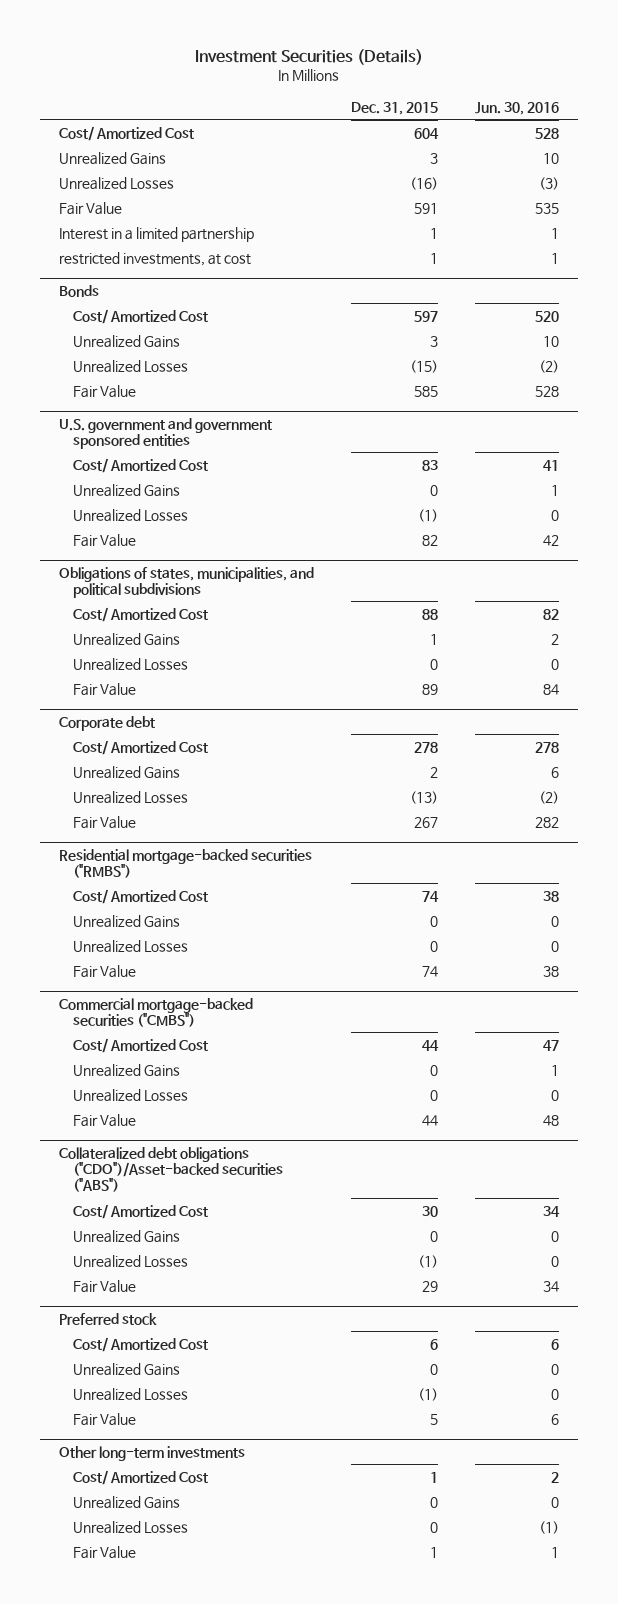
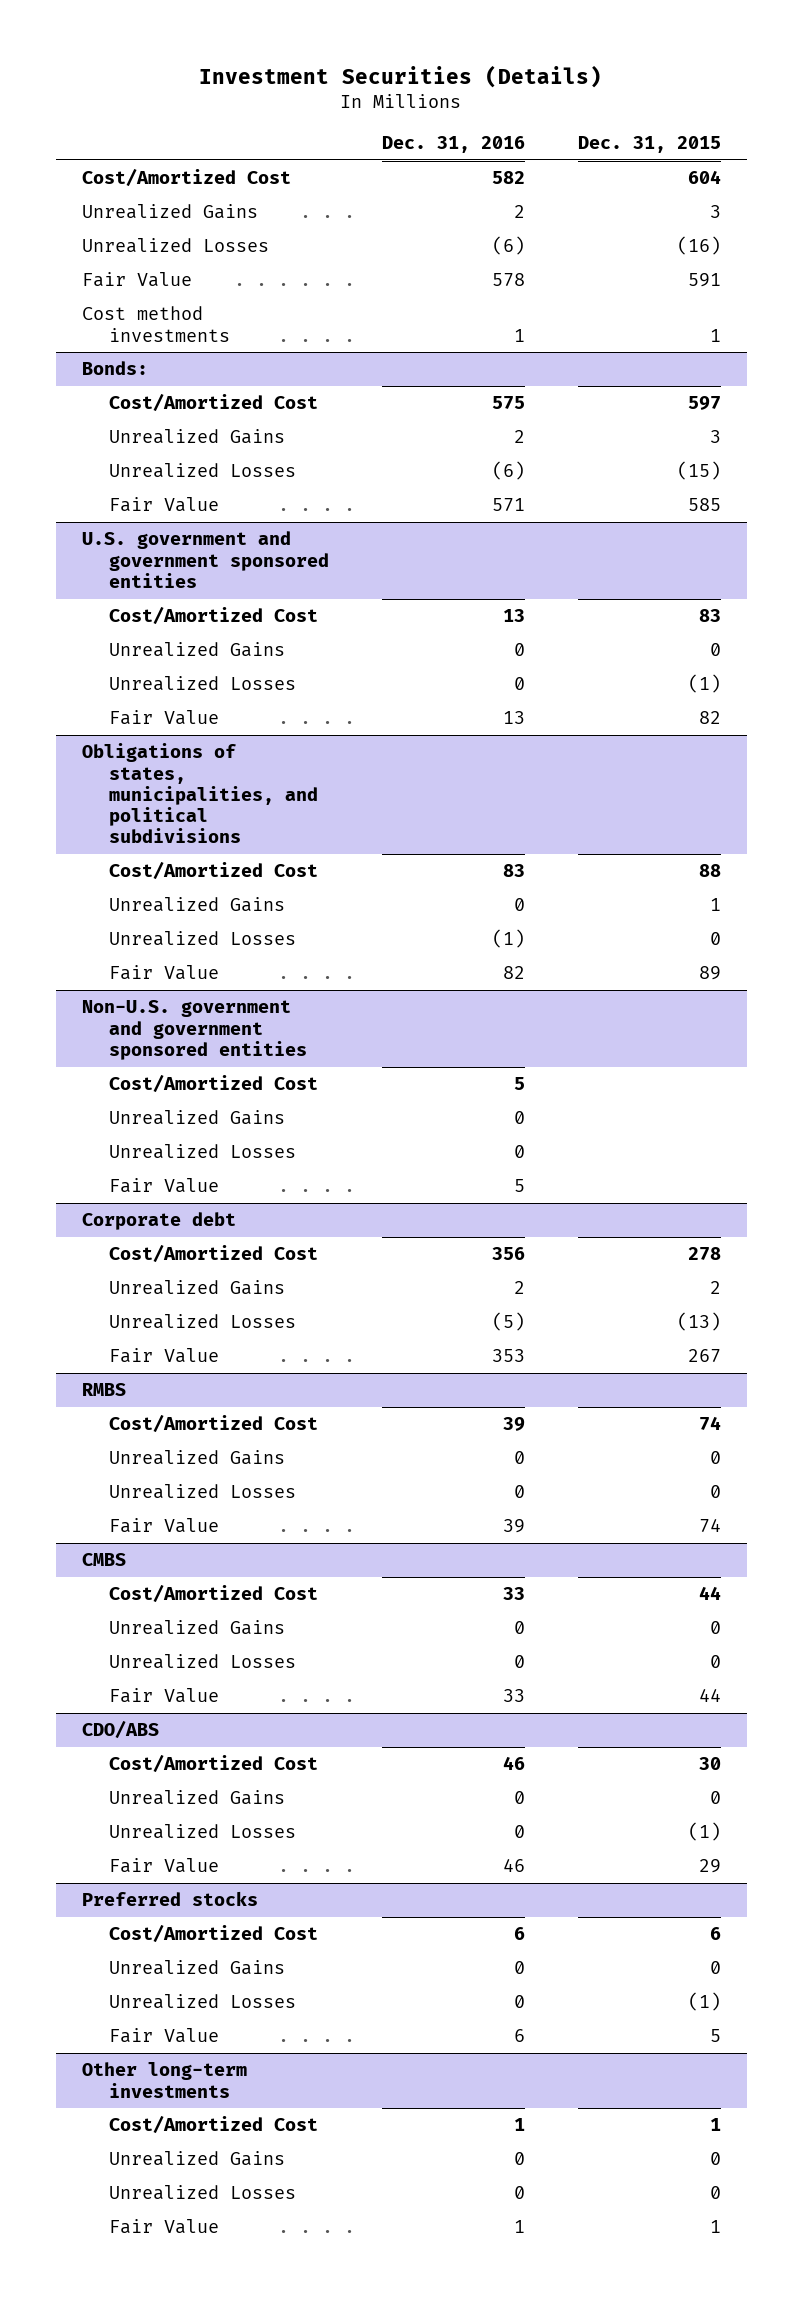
- | Dec. 31, 2015 | Jun. 30, 2016
+ | Dec. 31, 2016 | Dec. 31, 2015
- Cost/ Amortized Cost | 604 | 528
+ Cost/Amortized Cost | 582 | 604
- Interest in a limited partnership | 1 | 1
- restricted investments, at cost | 1 | 1
- Bonds
- Cost/ Amortized Cost | 597 | 520
+ Cost method investments | 1 | 1
+ Bonds:
+ Cost/Amortized Cost | 575 | 597
@ U.S. government and government sponsored entities
- Cost/ Amortized Cost | 83 | 41
+ Cost/Amortized Cost | 13 | 83
@ Obligations of states, municipalities, and political subdivisions
- Cost/ Amortized Cost | 88 | 82
+ Cost/Amortized Cost | 83 | 88
+ Non-U.S. government and government sponsored entities
+ Cost/Amortized Cost | 5 |
+ Unrealized Gains | 0 |
+ Unrealized Losses | 0 |
+ Fair Value | 5 |
@ Corporate debt
- Cost/ Amortized Cost | 278 | 278
+ Cost/Amortized Cost | 356 | 278
- Residential mortgage-backed securities ("RMBS")
- Cost/ Amortized Cost | 74 | 38
+ RMBS
+ Cost/Amortized Cost | 39 | 74
- Commercial mortgage-backed securities ("CMBS")
- Cost/ Amortized Cost | 44 | 47
+ CMBS
+ Cost/Amortized Cost | 33 | 44
- Collateralized debt obligations ("CDO")/Asset-backed securities ("ABS")
- Cost/ Amortized Cost | 30 | 34
+ CDO/ABS
+ Cost/Amortized Cost | 46 | 30
- Preferred stock
- Cost/ Amortized Cost | 6 | 6
+ Preferred stocks
+ Cost/Amortized Cost | 6 | 6
@ Other long-term investments
- Cost/ Amortized Cost | 1 | 2
+ Cost/Amortized Cost | 1 | 1

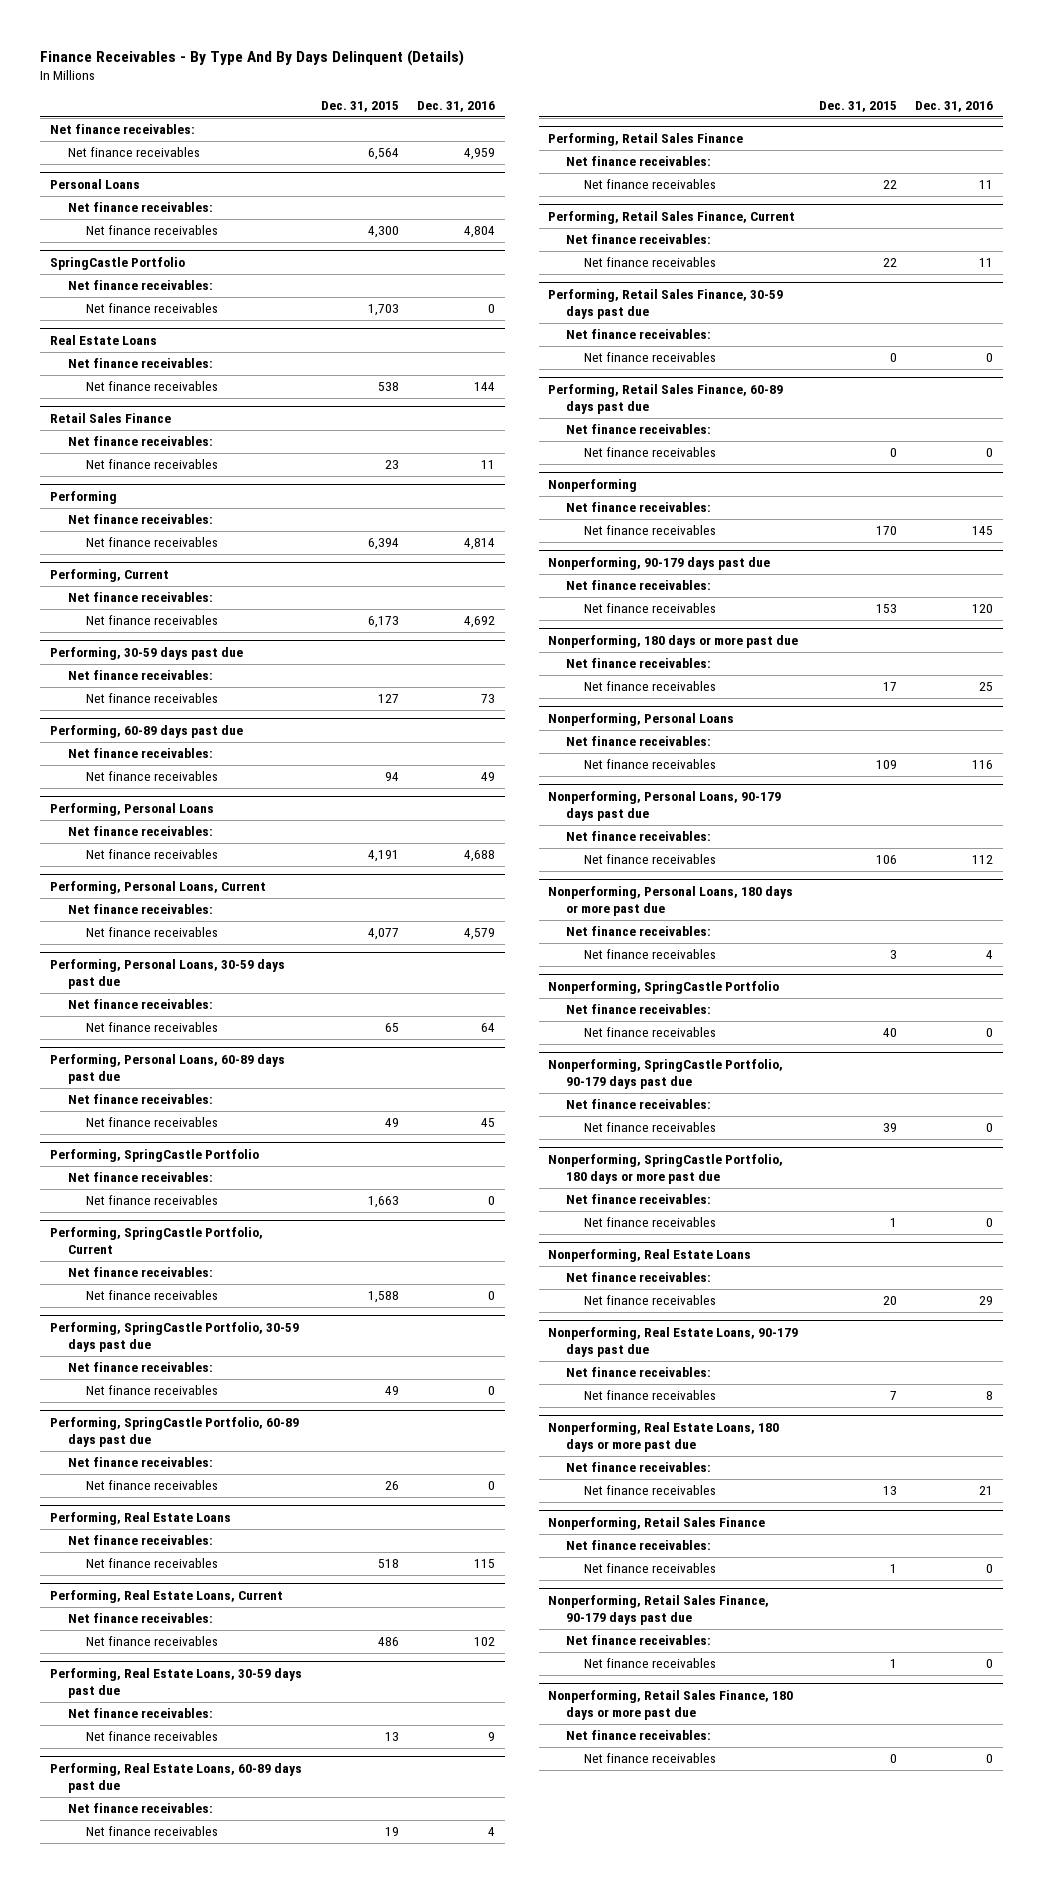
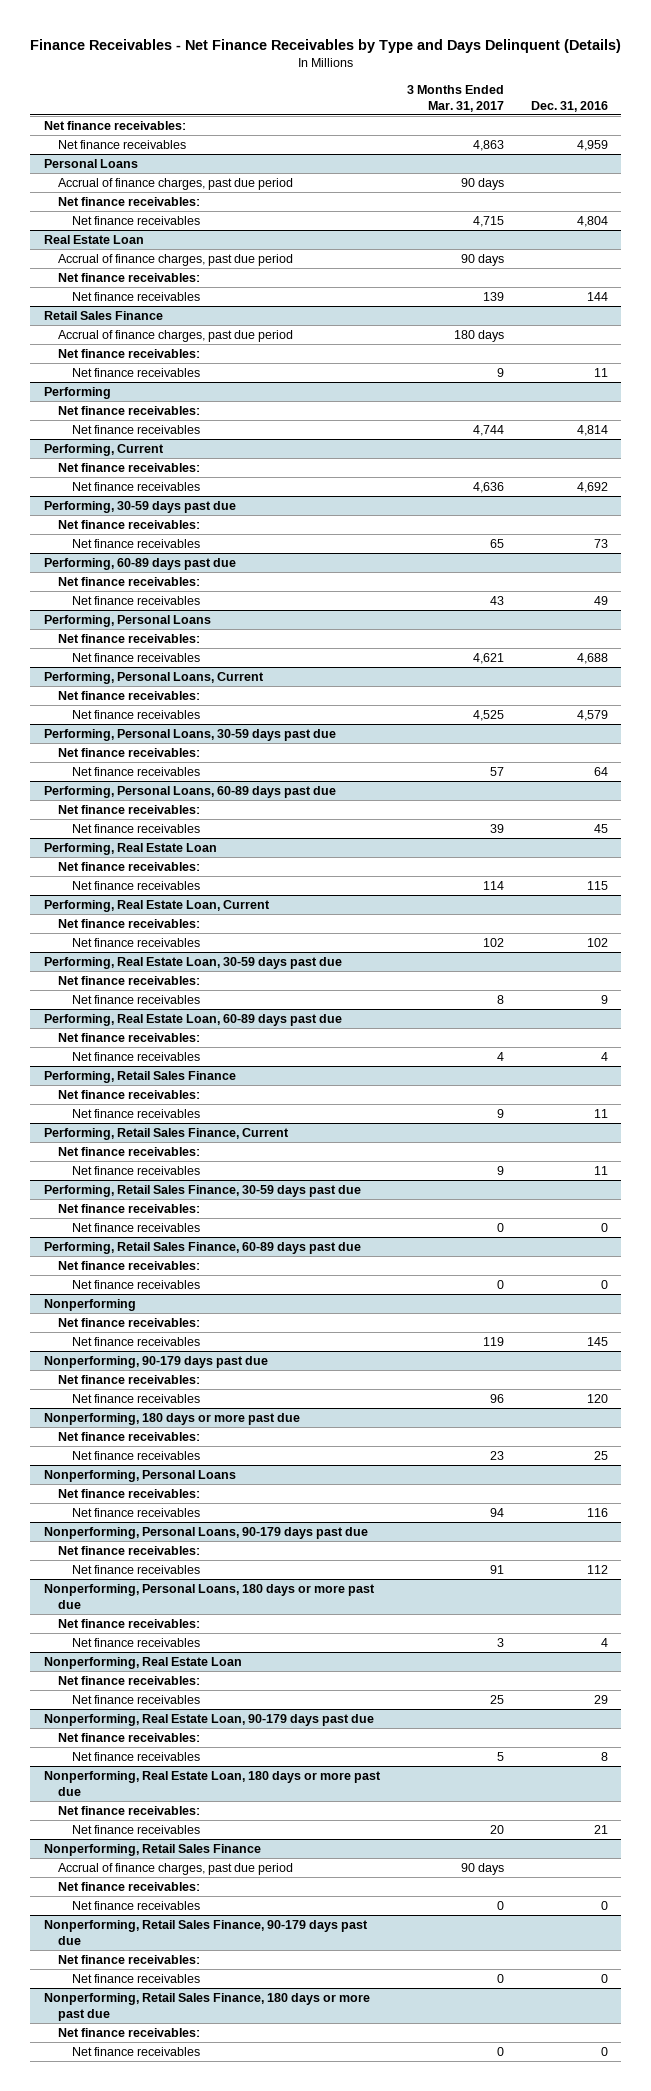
- Finance Receivables - By Type And By Days Delinquent (Details)
+ Finance Receivables - Net Finance Receivables by Type and Days Delinquent (Details)
- | Dec. 31, 2015 | Dec. 31, 2016
+ | 3 Months Ended Mar. 31, 2017 | Dec. 31, 2016
@ Personal Loans
+ Accrual of finance charges, past due period | 90 days |
- SpringCastle Portfolio
- Net finance receivables:
- Net finance receivables | 1,703 | 0
- Real Estate Loans
+ Real Estate Loan
+ Accrual of finance charges, past due period | 90 days |
@ Retail Sales Finance
+ Accrual of finance charges, past due period | 180 days |
- Performing, SpringCastle Portfolio
- Net finance receivables:
- Net finance receivables | 1,663 | 0
- Performing, SpringCastle Portfolio, Current
- Net finance receivables:
- Net finance receivables | 1,588 | 0
- Performing, SpringCastle Portfolio, 30-59 days past due
- Net finance receivables:
- Net finance receivables | 49 | 0
- Performing, SpringCastle Portfolio, 60-89 days past due
- Net finance receivables:
- Net finance receivables | 26 | 0
- Performing, Real Estate Loans
+ Performing, Real Estate Loan
- Performing, Real Estate Loans, Current
+ Performing, Real Estate Loan, Current
- Performing, Real Estate Loans, 30-59 days past due
+ Performing, Real Estate Loan, 30-59 days past due
- Performing, Real Estate Loans, 60-89 days past due
+ Performing, Real Estate Loan, 60-89 days past due
- Nonperforming, SpringCastle Portfolio
- Net finance receivables:
- Net finance receivables | 40 | 0
- Nonperforming, SpringCastle Portfolio, 90-179 days past due
- Net finance receivables:
- Net finance receivables | 39 | 0
- Nonperforming, SpringCastle Portfolio, 180 days or more past due
- Net finance receivables:
- Net finance receivables | 1 | 0
- Nonperforming, Real Estate Loans
+ Nonperforming, Real Estate Loan
- Nonperforming, Real Estate Loans, 90-179 days past due
+ Nonperforming, Real Estate Loan, 90-179 days past due
- Nonperforming, Real Estate Loans, 180 days or more past due
+ Nonperforming, Real Estate Loan, 180 days or more past due
@ Nonperforming, Retail Sales Finance
+ Accrual of finance charges, past due period | 90 days |

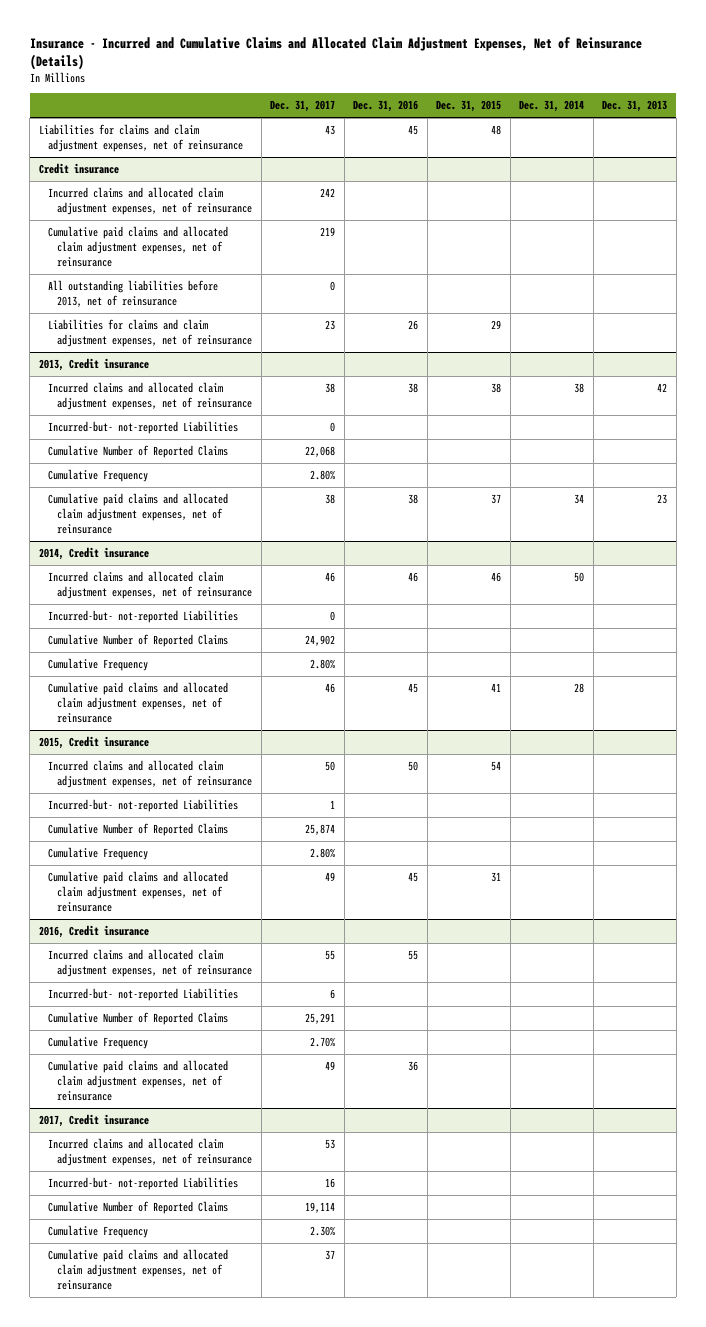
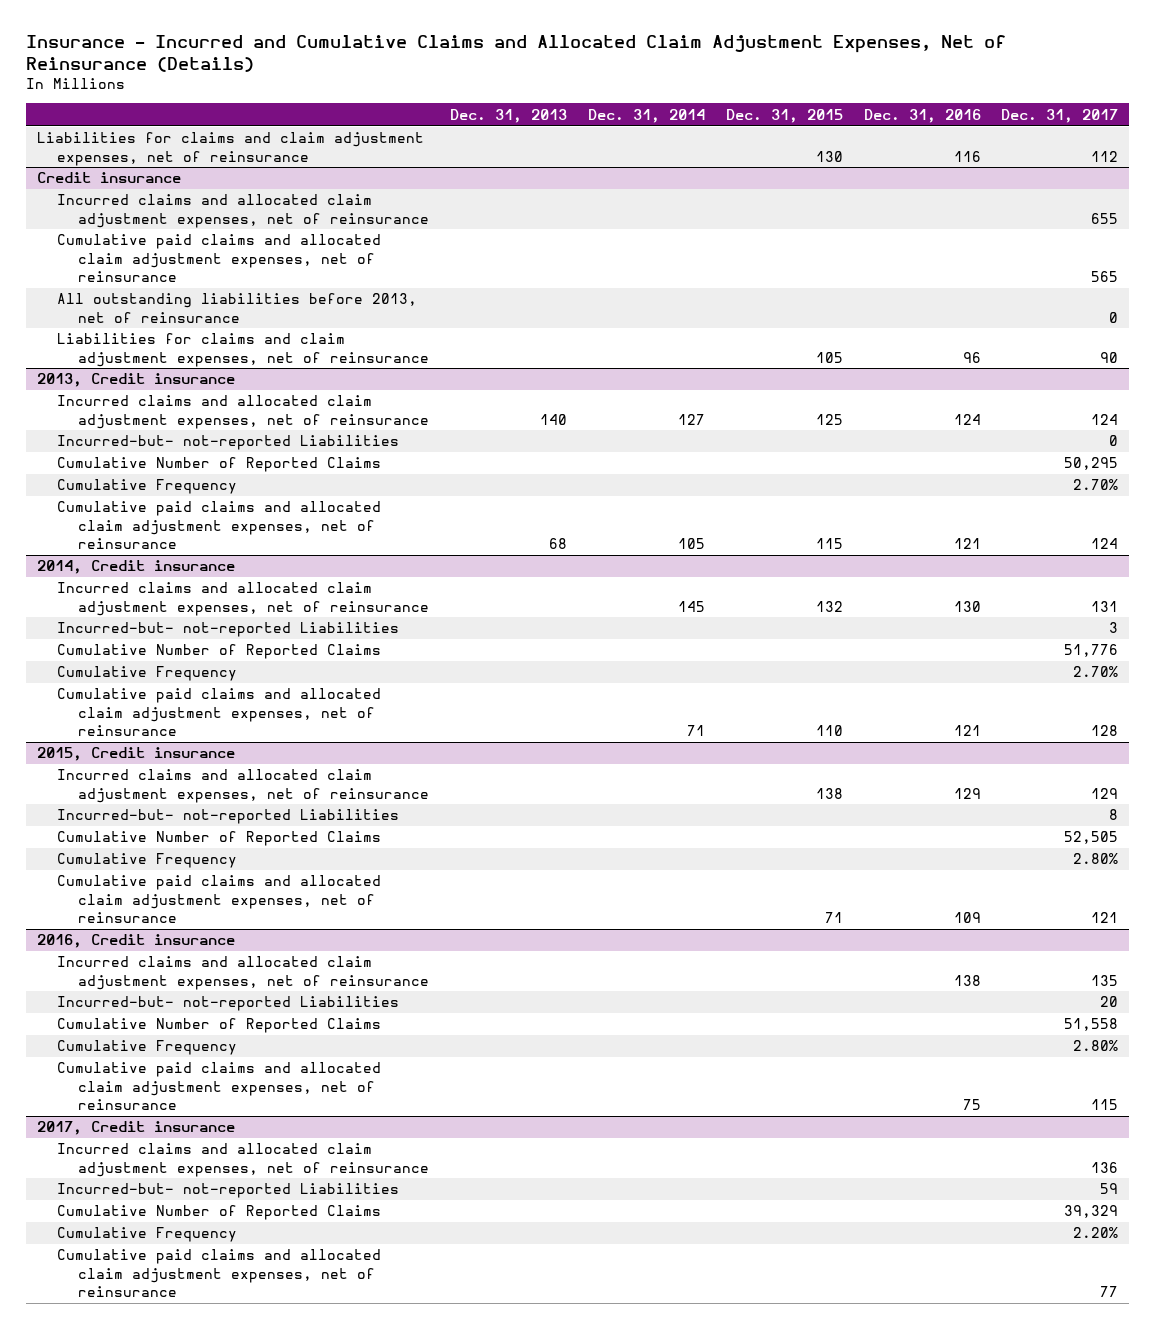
- | Dec. 31, 2017 | Dec. 31, 2016 | Dec. 31, 2015 | Dec. 31, 2014 | Dec. 31, 2013
+ | Dec. 31, 2013 | Dec. 31, 2014 | Dec. 31, 2015 | Dec. 31, 2016 | Dec. 31, 2017
- Liabilities for claims and claim adjustment expenses, net of reinsurance | 43 | 45 | 48 | |
+ Liabilities for claims and claim adjustment expenses, net of reinsurance | | | 130 | 116 | 112
@ Credit insurance
- Incurred claims and allocated claim adjustment expenses, net of reinsurance | 242 | | | |
- Cumulative paid claims and allocated claim adjustment expenses, net of reinsurance | 219 | | | |
+ Incurred claims and allocated claim adjustment expenses, net of reinsurance | | | | | 655
+ Cumulative paid claims and allocated claim adjustment expenses, net of reinsurance | | | | | 565
- Liabilities for claims and claim adjustment expenses, net of reinsurance | 23 | 26 | 29 | |
+ Liabilities for claims and claim adjustment expenses, net of reinsurance | | | 105 | 96 | 90
@ 2013, Credit insurance
- Incurred claims and allocated claim adjustment expenses, net of reinsurance | 38 | 38 | 38 | 38 | 42
+ Incurred claims and allocated claim adjustment expenses, net of reinsurance | 140 | 127 | 125 | 124 | 124
- Cumulative Number of Reported Claims | 22,068 | | | |
- Cumulative Frequency | 2.80% | | | |
- Cumulative paid claims and allocated claim adjustment expenses, net of reinsurance | 38 | 38 | 37 | 34 | 23
+ Cumulative Number of Reported Claims | | | | | 50,295
+ Cumulative Frequency | | | | | 2.70%
+ Cumulative paid claims and allocated claim adjustment expenses, net of reinsurance | 68 | 105 | 115 | 121 | 124
@ 2014, Credit insurance
- Incurred claims and allocated claim adjustment expenses, net of reinsurance | 46 | 46 | 46 | 50 |
- Incurred-but- not-reported Liabilities | 0 | | | |
- Cumulative Number of Reported Claims | 24,902 | | | |
- Cumulative Frequency | 2.80% | | | |
- Cumulative paid claims and allocated claim adjustment expenses, net of reinsurance | 46 | 45 | 41 | 28 |
+ Incurred claims and allocated claim adjustment expenses, net of reinsurance | | 145 | 132 | 130 | 131
+ Incurred-but- not-reported Liabilities | | | | | 3
+ Cumulative Number of Reported Claims | | | | | 51,776
+ Cumulative Frequency | | | | | 2.70%
+ Cumulative paid claims and allocated claim adjustment expenses, net of reinsurance | | 71 | 110 | 121 | 128
@ 2015, Credit insurance
- Incurred claims and allocated claim adjustment expenses, net of reinsurance | 50 | 50 | 54 | |
- Incurred-but- not-reported Liabilities | 1 | | | |
- Cumulative Number of Reported Claims | 25,874 | | | |
+ Incurred claims and allocated claim adjustment expenses, net of reinsurance | | | 138 | 129 | 129
+ Incurred-but- not-reported Liabilities | | | | | 8
+ Cumulative Number of Reported Claims | | | | | 52,505
- Cumulative paid claims and allocated claim adjustment expenses, net of reinsurance | 49 | 45 | 31 | |
+ Cumulative paid claims and allocated claim adjustment expenses, net of reinsurance | | | 71 | 109 | 121
@ 2016, Credit insurance
- Incurred claims and allocated claim adjustment expenses, net of reinsurance | 55 | 55 | | |
- Incurred-but- not-reported Liabilities | 6 | | | |
- Cumulative Number of Reported Claims | 25,291 | | | |
- Cumulative Frequency | 2.70% | | | |
- Cumulative paid claims and allocated claim adjustment expenses, net of reinsurance | 49 | 36 | | |
+ Incurred claims and allocated claim adjustment expenses, net of reinsurance | | | | 138 | 135
+ Incurred-but- not-reported Liabilities | | | | | 20
+ Cumulative Number of Reported Claims | | | | | 51,558
+ Cumulative Frequency | | | | | 2.80%
+ Cumulative paid claims and allocated claim adjustment expenses, net of reinsurance | | | | 75 | 115
@ 2017, Credit insurance
- Incurred claims and allocated claim adjustment expenses, net of reinsurance | 53 | | | |
- Incurred-but- not-reported Liabilities | 16 | | | |
- Cumulative Number of Reported Claims | 19,114 | | | |
- Cumulative Frequency | 2.30% | | | |
- Cumulative paid claims and allocated claim adjustment expenses, net of reinsurance | 37 | | | |
+ Incurred claims and allocated claim adjustment expenses, net of reinsurance | | | | | 136
+ Incurred-but- not-reported Liabilities | | | | | 59
+ Cumulative Number of Reported Claims | | | | | 39,329
+ Cumulative Frequency | | | | | 2.20%
+ Cumulative paid claims and allocated claim adjustment expenses, net of reinsurance | | | | | 77

